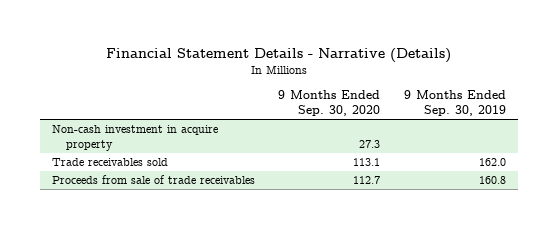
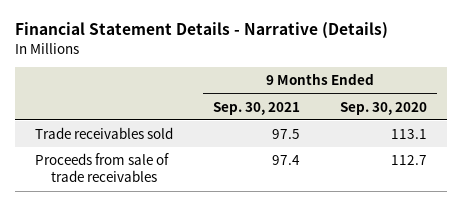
- | 9 Months Ended Sep. 30, 2020 | 9 Months Ended Sep. 30, 2019
+ | 9 Months Ended Sep. 30, 2021 | 9 Months Ended Sep. 30, 2020
- Non-cash investment in acquire property | 27.3 |

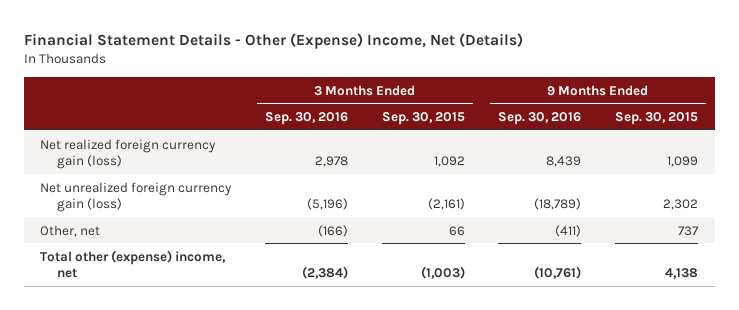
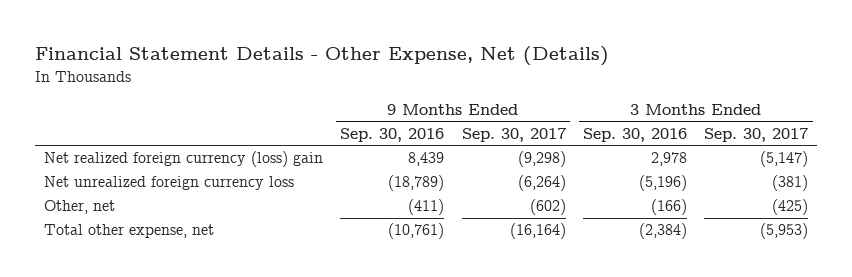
- Financial Statement Details - Other (Expense) Income, Net (Details)
+ Financial Statement Details - Other Expense, Net (Details)
- | 3 Months Ended Sep. 30, 2016 | 3 Months Ended Sep. 30, 2015 | 9 Months Ended Sep. 30, 2016 | 9 Months Ended Sep. 30, 2015
+ | 9 Months Ended Sep. 30, 2016 | 9 Months Ended Sep. 30, 2017 | 3 Months Ended Sep. 30, 2016 | 3 Months Ended Sep. 30, 2017
- Net realized foreign currency gain (loss) | 2,978 | 1,092 | 8,439 | 1,099
- Net unrealized foreign currency gain (loss) | (5,196) | (2,161) | (18,789) | 2,302
+ Net realized foreign currency (loss) gain | 8,439 | (9,298) | 2,978 | (5,147)
+ Net unrealized foreign currency loss | (18,789) | (6,264) | (5,196) | (381)
- Total other (expense) income, net | (2,384) | (1,003) | (10,761) | 4,138
+ Total other expense, net | (10,761) | (16,164) | (2,384) | (5,953)

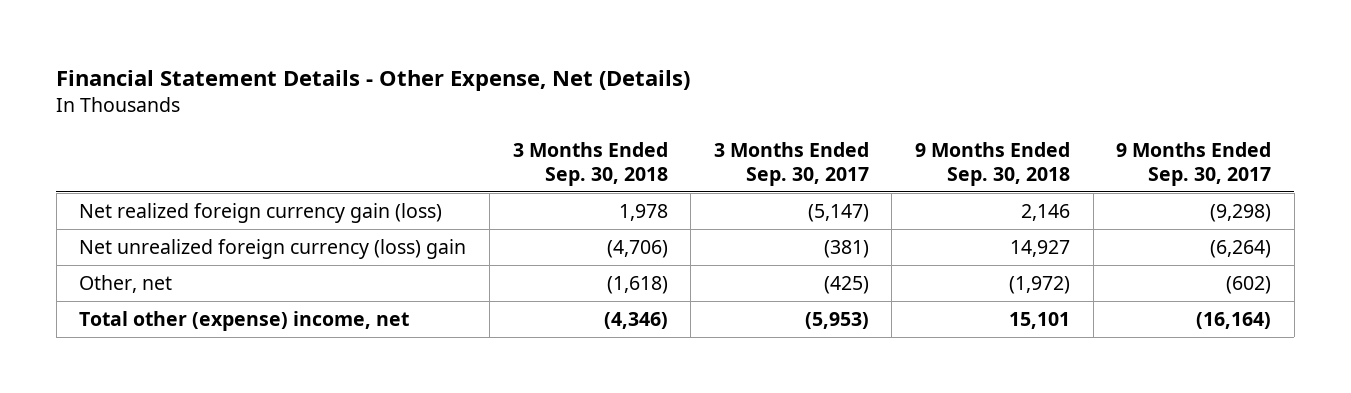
- | 9 Months Ended Sep. 30, 2016 | 9 Months Ended Sep. 30, 2017 | 3 Months Ended Sep. 30, 2016 | 3 Months Ended Sep. 30, 2017
+ | 3 Months Ended Sep. 30, 2018 | 3 Months Ended Sep. 30, 2017 | 9 Months Ended Sep. 30, 2018 | 9 Months Ended Sep. 30, 2017
- Net realized foreign currency (loss) gain | 8,439 | (9,298) | 2,978 | (5,147)
- Net unrealized foreign currency loss | (18,789) | (6,264) | (5,196) | (381)
+ Net realized foreign currency gain (loss) | 1,978 | (5,147) | 2,146 | (9,298)
+ Net unrealized foreign currency (loss) gain | (4,706) | (381) | 14,927 | (6,264)
- Total other expense, net | (10,761) | (16,164) | (2,384) | (5,953)
+ Total other (expense) income, net | (4,346) | (5,953) | 15,101 | (16,164)

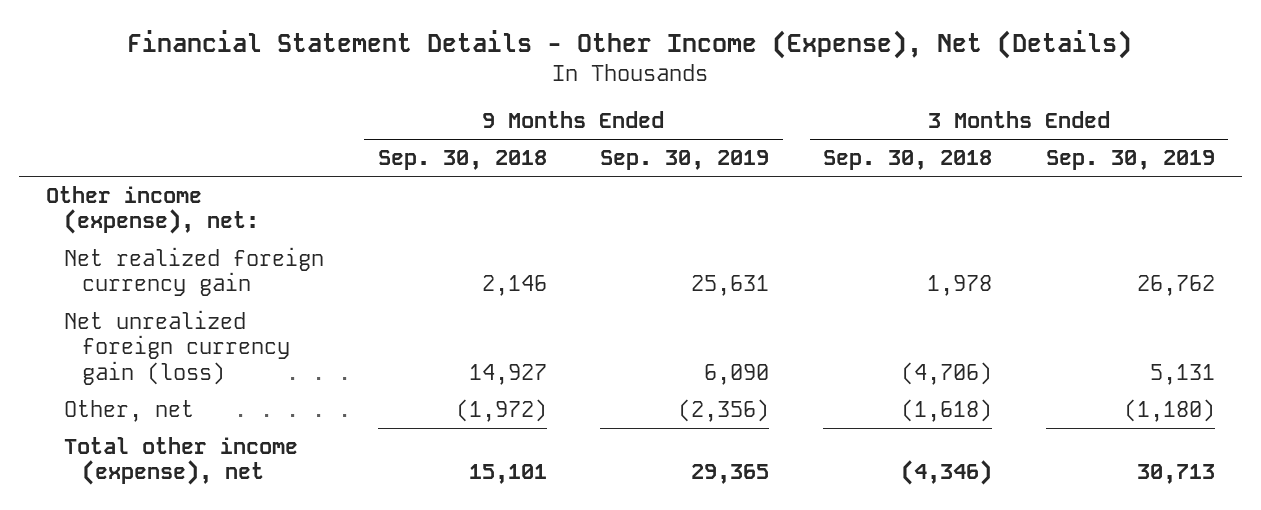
- Financial Statement Details - Other Expense, Net (Details)
+ Financial Statement Details - Other Income (Expense), Net (Details)
- | 3 Months Ended Sep. 30, 2018 | 3 Months Ended Sep. 30, 2017 | 9 Months Ended Sep. 30, 2018 | 9 Months Ended Sep. 30, 2017
+ | 9 Months Ended Sep. 30, 2018 | 9 Months Ended Sep. 30, 2019 | 3 Months Ended Sep. 30, 2018 | 3 Months Ended Sep. 30, 2019
- Net realized foreign currency gain (loss) | 1,978 | (5,147) | 2,146 | (9,298)
- Net unrealized foreign currency (loss) gain | (4,706) | (381) | 14,927 | (6,264)
+ Other income (expense), net:
+ Net realized foreign currency gain | 2,146 | 25,631 | 1,978 | 26,762
+ Net unrealized foreign currency gain (loss) | 14,927 | 6,090 | (4,706) | 5,131
- Total other (expense) income, net | (4,346) | (5,953) | 15,101 | (16,164)
+ Total other income (expense), net | 15,101 | 29,365 | (4,346) | 30,713

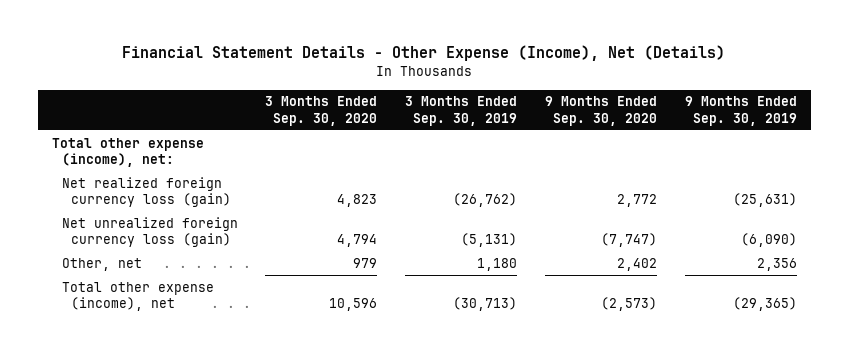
- Financial Statement Details - Other Income (Expense), Net (Details)
+ Financial Statement Details - Other Expense (Income), Net (Details)
- | 9 Months Ended Sep. 30, 2018 | 9 Months Ended Sep. 30, 2019 | 3 Months Ended Sep. 30, 2018 | 3 Months Ended Sep. 30, 2019
+ | 3 Months Ended Sep. 30, 2020 | 3 Months Ended Sep. 30, 2019 | 9 Months Ended Sep. 30, 2020 | 9 Months Ended Sep. 30, 2019
- Other income (expense), net:
- Net realized foreign currency gain | 2,146 | 25,631 | 1,978 | 26,762
- Net unrealized foreign currency gain (loss) | 14,927 | 6,090 | (4,706) | 5,131
- Other, net | (1,972) | (2,356) | (1,618) | (1,180)
- Total other income (expense), net | 15,101 | 29,365 | (4,346) | 30,713
+ Total other expense (income), net:
+ Net realized foreign currency loss (gain) | 4,823 | (26,762) | 2,772 | (25,631)
+ Net unrealized foreign currency loss (gain) | 4,794 | (5,131) | (7,747) | (6,090)
+ Other, net | 979 | 1,180 | 2,402 | 2,356
+ Total other expense (income), net | 10,596 | (30,713) | (2,573) | (29,365)

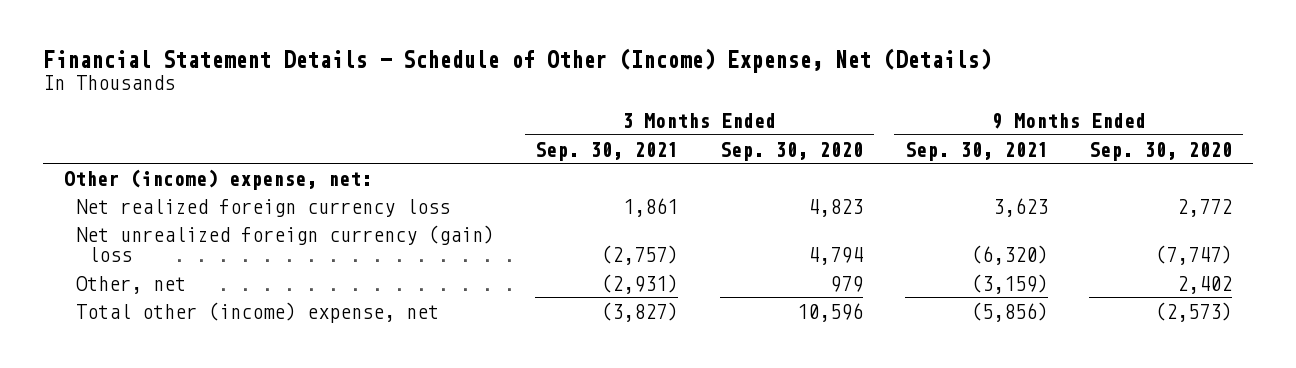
- Financial Statement Details - Other Expense (Income), Net (Details)
+ Financial Statement Details - Schedule of Other (Income) Expense, Net (Details)
- | 3 Months Ended Sep. 30, 2020 | 3 Months Ended Sep. 30, 2019 | 9 Months Ended Sep. 30, 2020 | 9 Months Ended Sep. 30, 2019
+ | 3 Months Ended Sep. 30, 2021 | 3 Months Ended Sep. 30, 2020 | 9 Months Ended Sep. 30, 2021 | 9 Months Ended Sep. 30, 2020
- Total other expense (income), net:
- Net realized foreign currency loss (gain) | 4,823 | (26,762) | 2,772 | (25,631)
- Net unrealized foreign currency loss (gain) | 4,794 | (5,131) | (7,747) | (6,090)
+ Other (income) expense, net:
+ Net realized foreign currency loss | 1,861 | 4,823 | 3,623 | 2,772
+ Net unrealized foreign currency (gain) loss | (2,757) | 4,794 | (6,320) | (7,747)
- Total other expense (income), net | 10,596 | (30,713) | (2,573) | (29,365)
+ Total other (income) expense, net | (3,827) | 10,596 | (5,856) | (2,573)

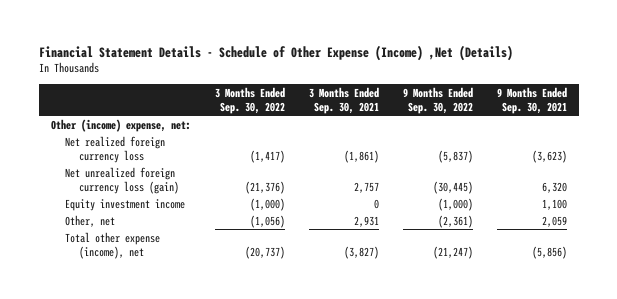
- Financial Statement Details - Schedule of Other (Income) Expense, Net (Details)
+ Financial Statement Details - Schedule of Other Expense (Income) ,Net (Details)
- | 3 Months Ended Sep. 30, 2021 | 3 Months Ended Sep. 30, 2020 | 9 Months Ended Sep. 30, 2021 | 9 Months Ended Sep. 30, 2020
+ | 3 Months Ended Sep. 30, 2022 | 3 Months Ended Sep. 30, 2021 | 9 Months Ended Sep. 30, 2022 | 9 Months Ended Sep. 30, 2021
- Net realized foreign currency loss | 1,861 | 4,823 | 3,623 | 2,772
- Net unrealized foreign currency (gain) loss | (2,757) | 4,794 | (6,320) | (7,747)
- Other, net | (2,931) | 979 | (3,159) | 2,402
- Total other (income) expense, net | (3,827) | 10,596 | (5,856) | (2,573)
+ Net realized foreign currency loss | (1,417) | (1,861) | (5,837) | (3,623)
+ Net unrealized foreign currency loss (gain) | (21,376) | 2,757 | (30,445) | 6,320
+ Equity investment income | (1,000) | 0 | (1,000) | 1,100
+ Other, net | (1,056) | 2,931 | (2,361) | 2,059
+ Total other expense (income), net | (20,737) | (3,827) | (21,247) | (5,856)

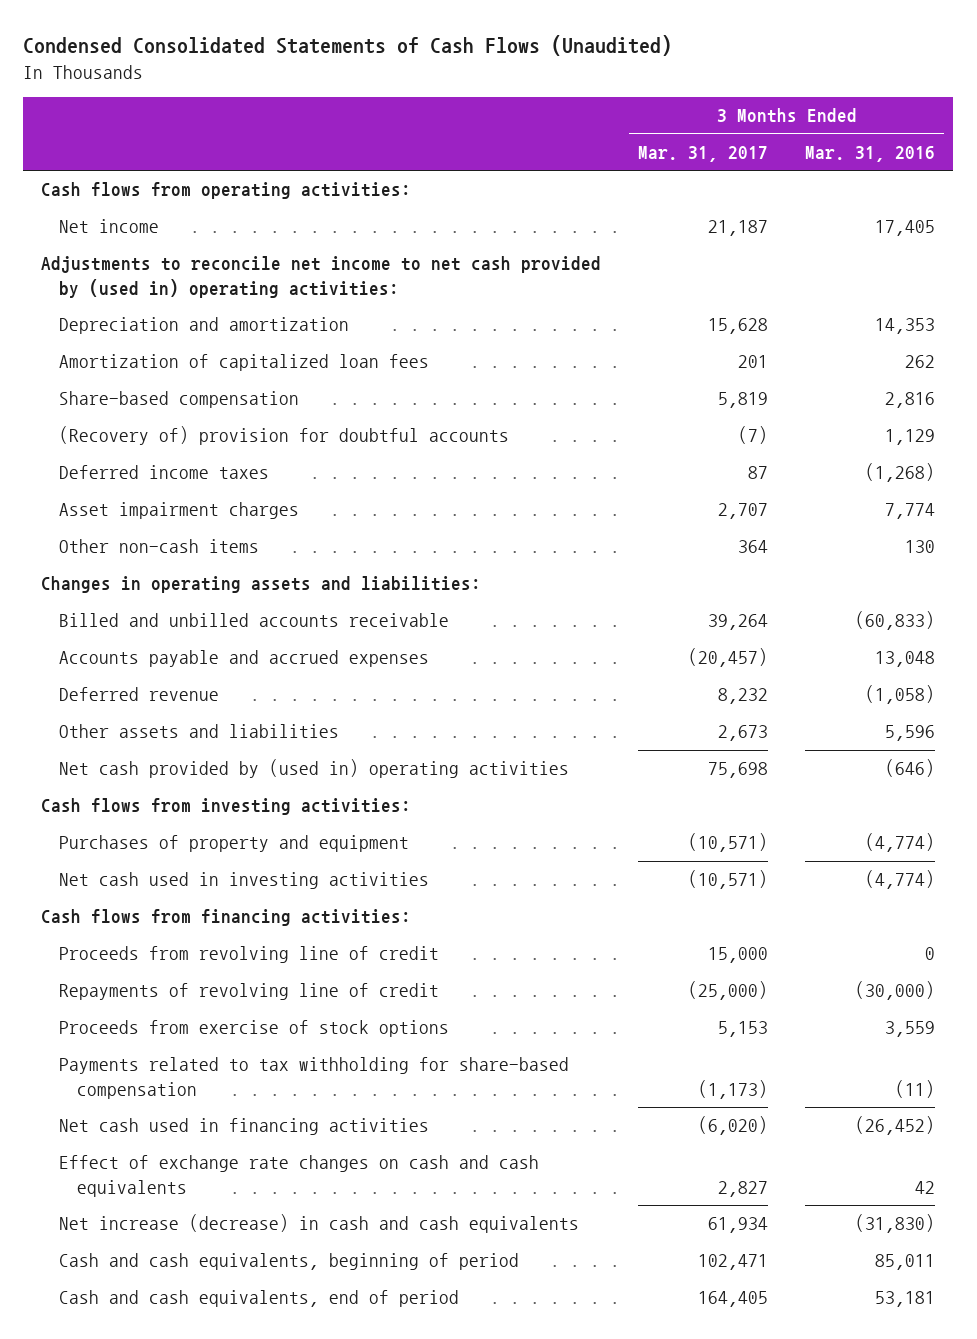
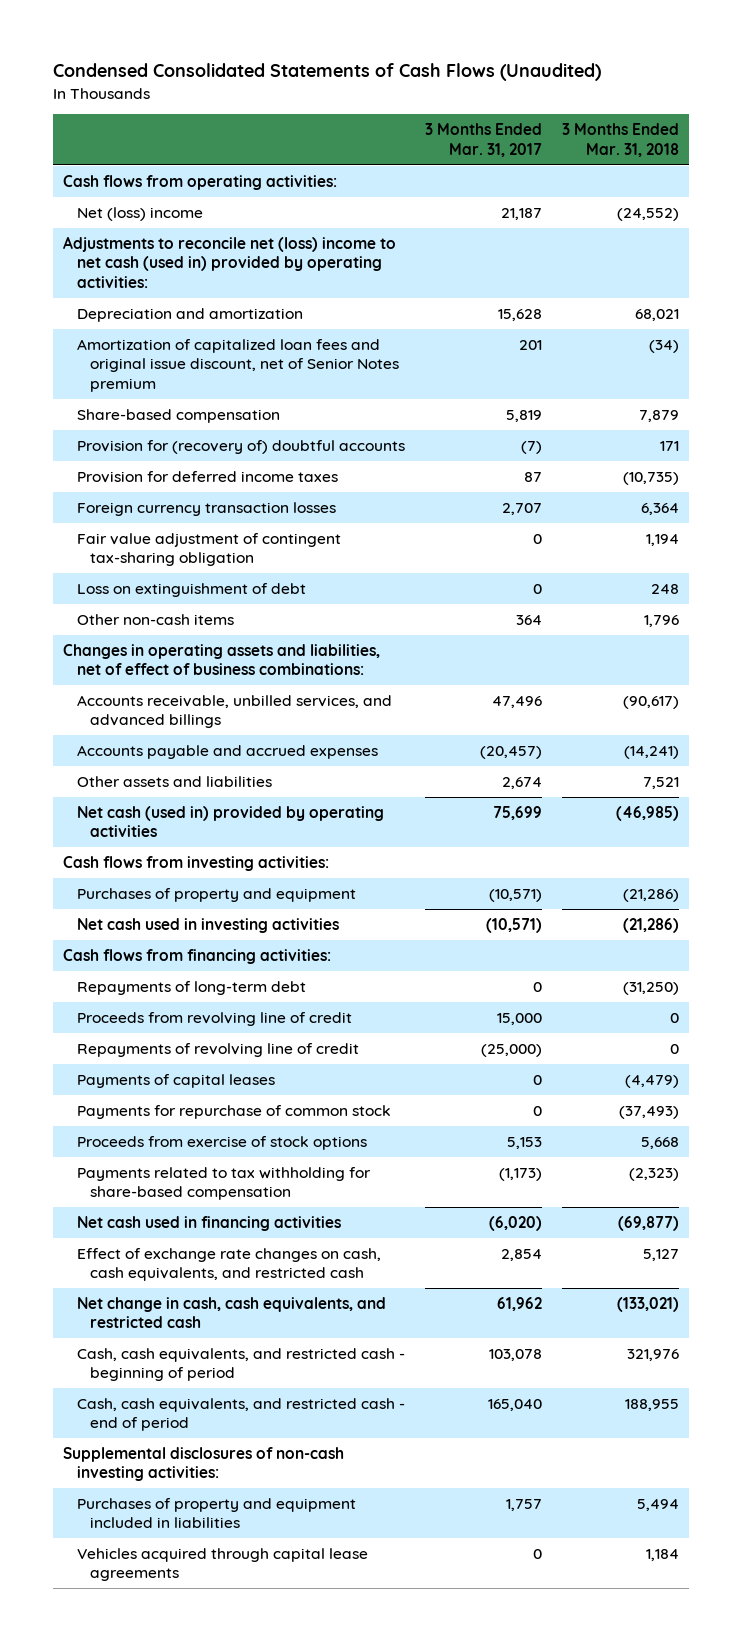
- | 3 Months Ended Mar. 31, 2017 | 3 Months Ended Mar. 31, 2016
+ | 3 Months Ended Mar. 31, 2017 | 3 Months Ended Mar. 31, 2018
- Net income | 21,187 | 17,405
- Adjustments to reconcile net income to net cash provided by (used in) operating activities:
+ Net (loss) income | 21,187 | (24,552)
+ Adjustments to reconcile net (loss) income to net cash (used in) provided by operating activities:
- Amortization of capitalized loan fees | 201 | 262
+ Amortization of capitalized loan fees and original issue discount, net of Senior Notes premium | 201 | (34)
- (Recovery of) provision for doubtful accounts | (7) | 1,129
- Deferred income taxes | 87 | (1,268)
- Asset impairment charges | 2,707 | 7,774
+ Provision for (recovery of) doubtful accounts | (7) | 171
+ Provision for deferred income taxes | 87 | (10,735)
+ Foreign currency transaction losses | 2,707 | 6,364
+ Fair value adjustment of contingent tax-sharing obligation | 0 | 1,194
+ Loss on extinguishment of debt | 0 | 248
- Changes in operating assets and liabilities:
- Billed and unbilled accounts receivable | 39,264 | (60,833)
+ Changes in operating assets and liabilities, net of effect of business combinations:
+ Accounts receivable, unbilled services, and advanced billings | 47,496 | (90,617)
- Deferred revenue | 8,232 | (1,058)
- Other assets and liabilities | 2,673 | 5,596
- Net cash provided by (used in) operating activities | 75,698 | (646)
+ Other assets and liabilities | 2,674 | 7,521
+ Net cash (used in) provided by operating activities | 75,699 | (46,985)
+ Repayments of long-term debt | 0 | (31,250)
+ Payments of capital leases | 0 | (4,479)
+ Payments for repurchase of common stock | 0 | (37,493)
- Effect of exchange rate changes on cash and cash equivalents | 2,827 | 42
- Net increase (decrease) in cash and cash equivalents | 61,934 | (31,830)
- Cash and cash equivalents, beginning of period | 102,471 | 85,011
- Cash and cash equivalents, end of period | 164,405 | 53,181
+ Effect of exchange rate changes on cash, cash equivalents, and restricted cash | 2,854 | 5,127
+ Net change in cash, cash equivalents, and restricted cash | 61,962 | (133,021)
+ Cash, cash equivalents, and restricted cash - beginning of period | 103,078 | 321,976
+ Cash, cash equivalents, and restricted cash - end of period | 165,040 | 188,955
+ Supplemental disclosures of non-cash investing activities:
+ Purchases of property and equipment included in liabilities | 1,757 | 5,494
+ Vehicles acquired through capital lease agreements | 0 | 1,184

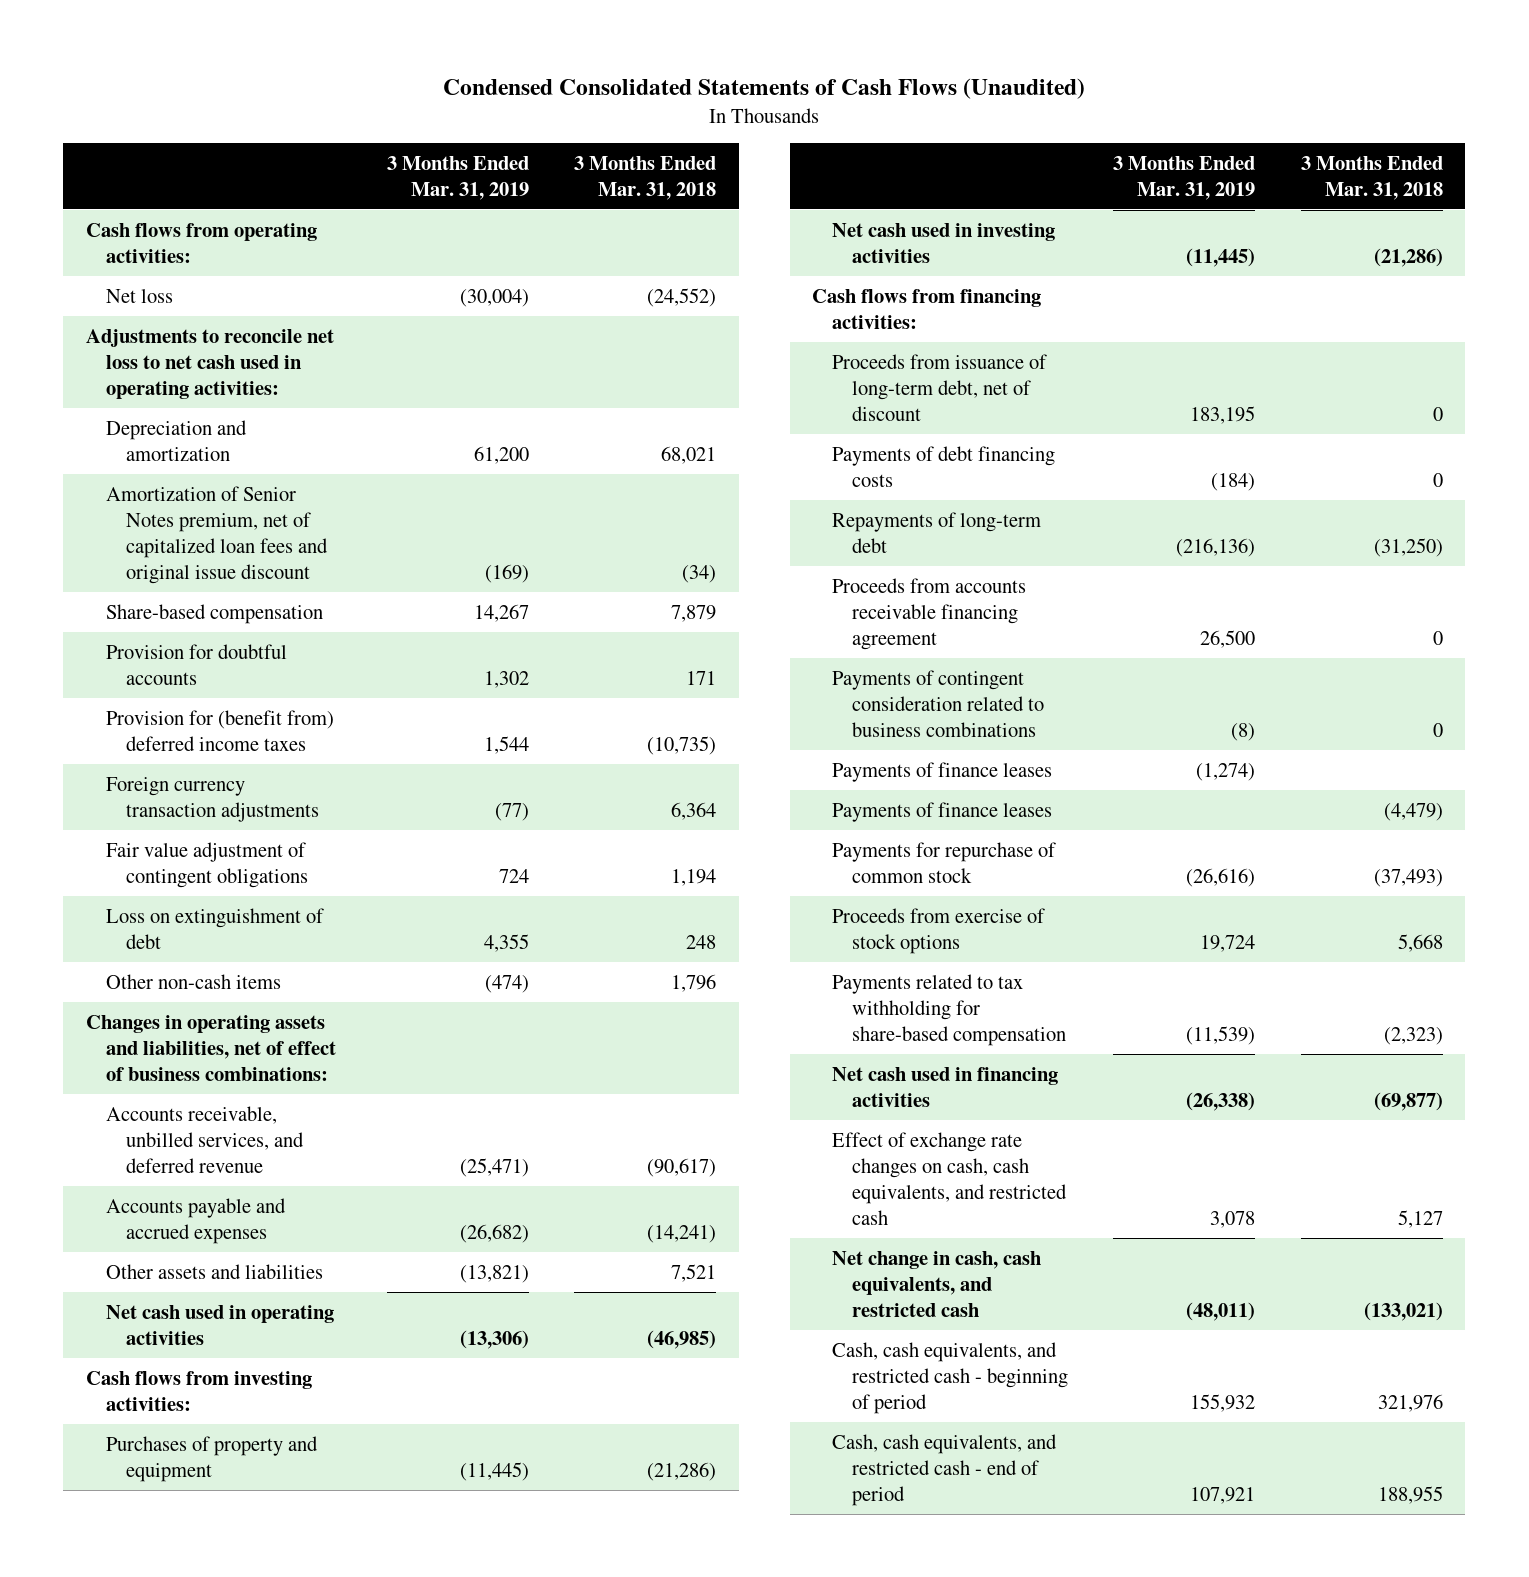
- | 3 Months Ended Mar. 31, 2017 | 3 Months Ended Mar. 31, 2018
+ | 3 Months Ended Mar. 31, 2019 | 3 Months Ended Mar. 31, 2018
- Net (loss) income | 21,187 | (24,552)
- Adjustments to reconcile net (loss) income to net cash (used in) provided by operating activities:
+ Net loss | (30,004) | (24,552)
+ Adjustments to reconcile net loss to net cash used in operating activities:
- Amortization of capitalized loan fees and original issue discount, net of Senior Notes premium | 201 | (34)
+ Amortization of Senior Notes premium, net of capitalized loan fees and original issue discount | (169) | (34)
- Provision for (recovery of) doubtful accounts | (7) | 171
- Provision for deferred income taxes | 87 | (10,735)
- Foreign currency transaction losses | 2,707 | 6,364
- Fair value adjustment of contingent tax-sharing obligation | 0 | 1,194
+ Provision for doubtful accounts | 1,302 | 171
+ Provision for (benefit from) deferred income taxes | 1,544 | (10,735)
+ Foreign currency transaction adjustments | (77) | 6,364
+ Fair value adjustment of contingent obligations | 724 | 1,194
- Accounts receivable, unbilled services, and advanced billings | 47,496 | (90,617)
+ Accounts receivable, unbilled services, and deferred revenue | (25,471) | (90,617)
- Net cash (used in) provided by operating activities | 75,699 | (46,985)
+ Net cash used in operating activities | (13,306) | (46,985)
+ Proceeds from issuance of long-term debt, net of discount | 183,195 | 0
+ Payments of debt financing costs | (184) | 0
- Proceeds from revolving line of credit | 15,000 | 0
- Repayments of revolving line of credit | (25,000) | 0
- Payments of capital leases | 0 | (4,479)
+ Proceeds from accounts receivable financing agreement | 26,500 | 0
+ Payments of contingent consideration related to business combinations | (8) | 0
+ Payments of finance leases | (1,274) |
+ Payments of finance leases | | (4,479)
- Supplemental disclosures of non-cash investing activities:
- Purchases of property and equipment included in liabilities | 1,757 | 5,494
- Vehicles acquired through capital lease agreements | 0 | 1,184

